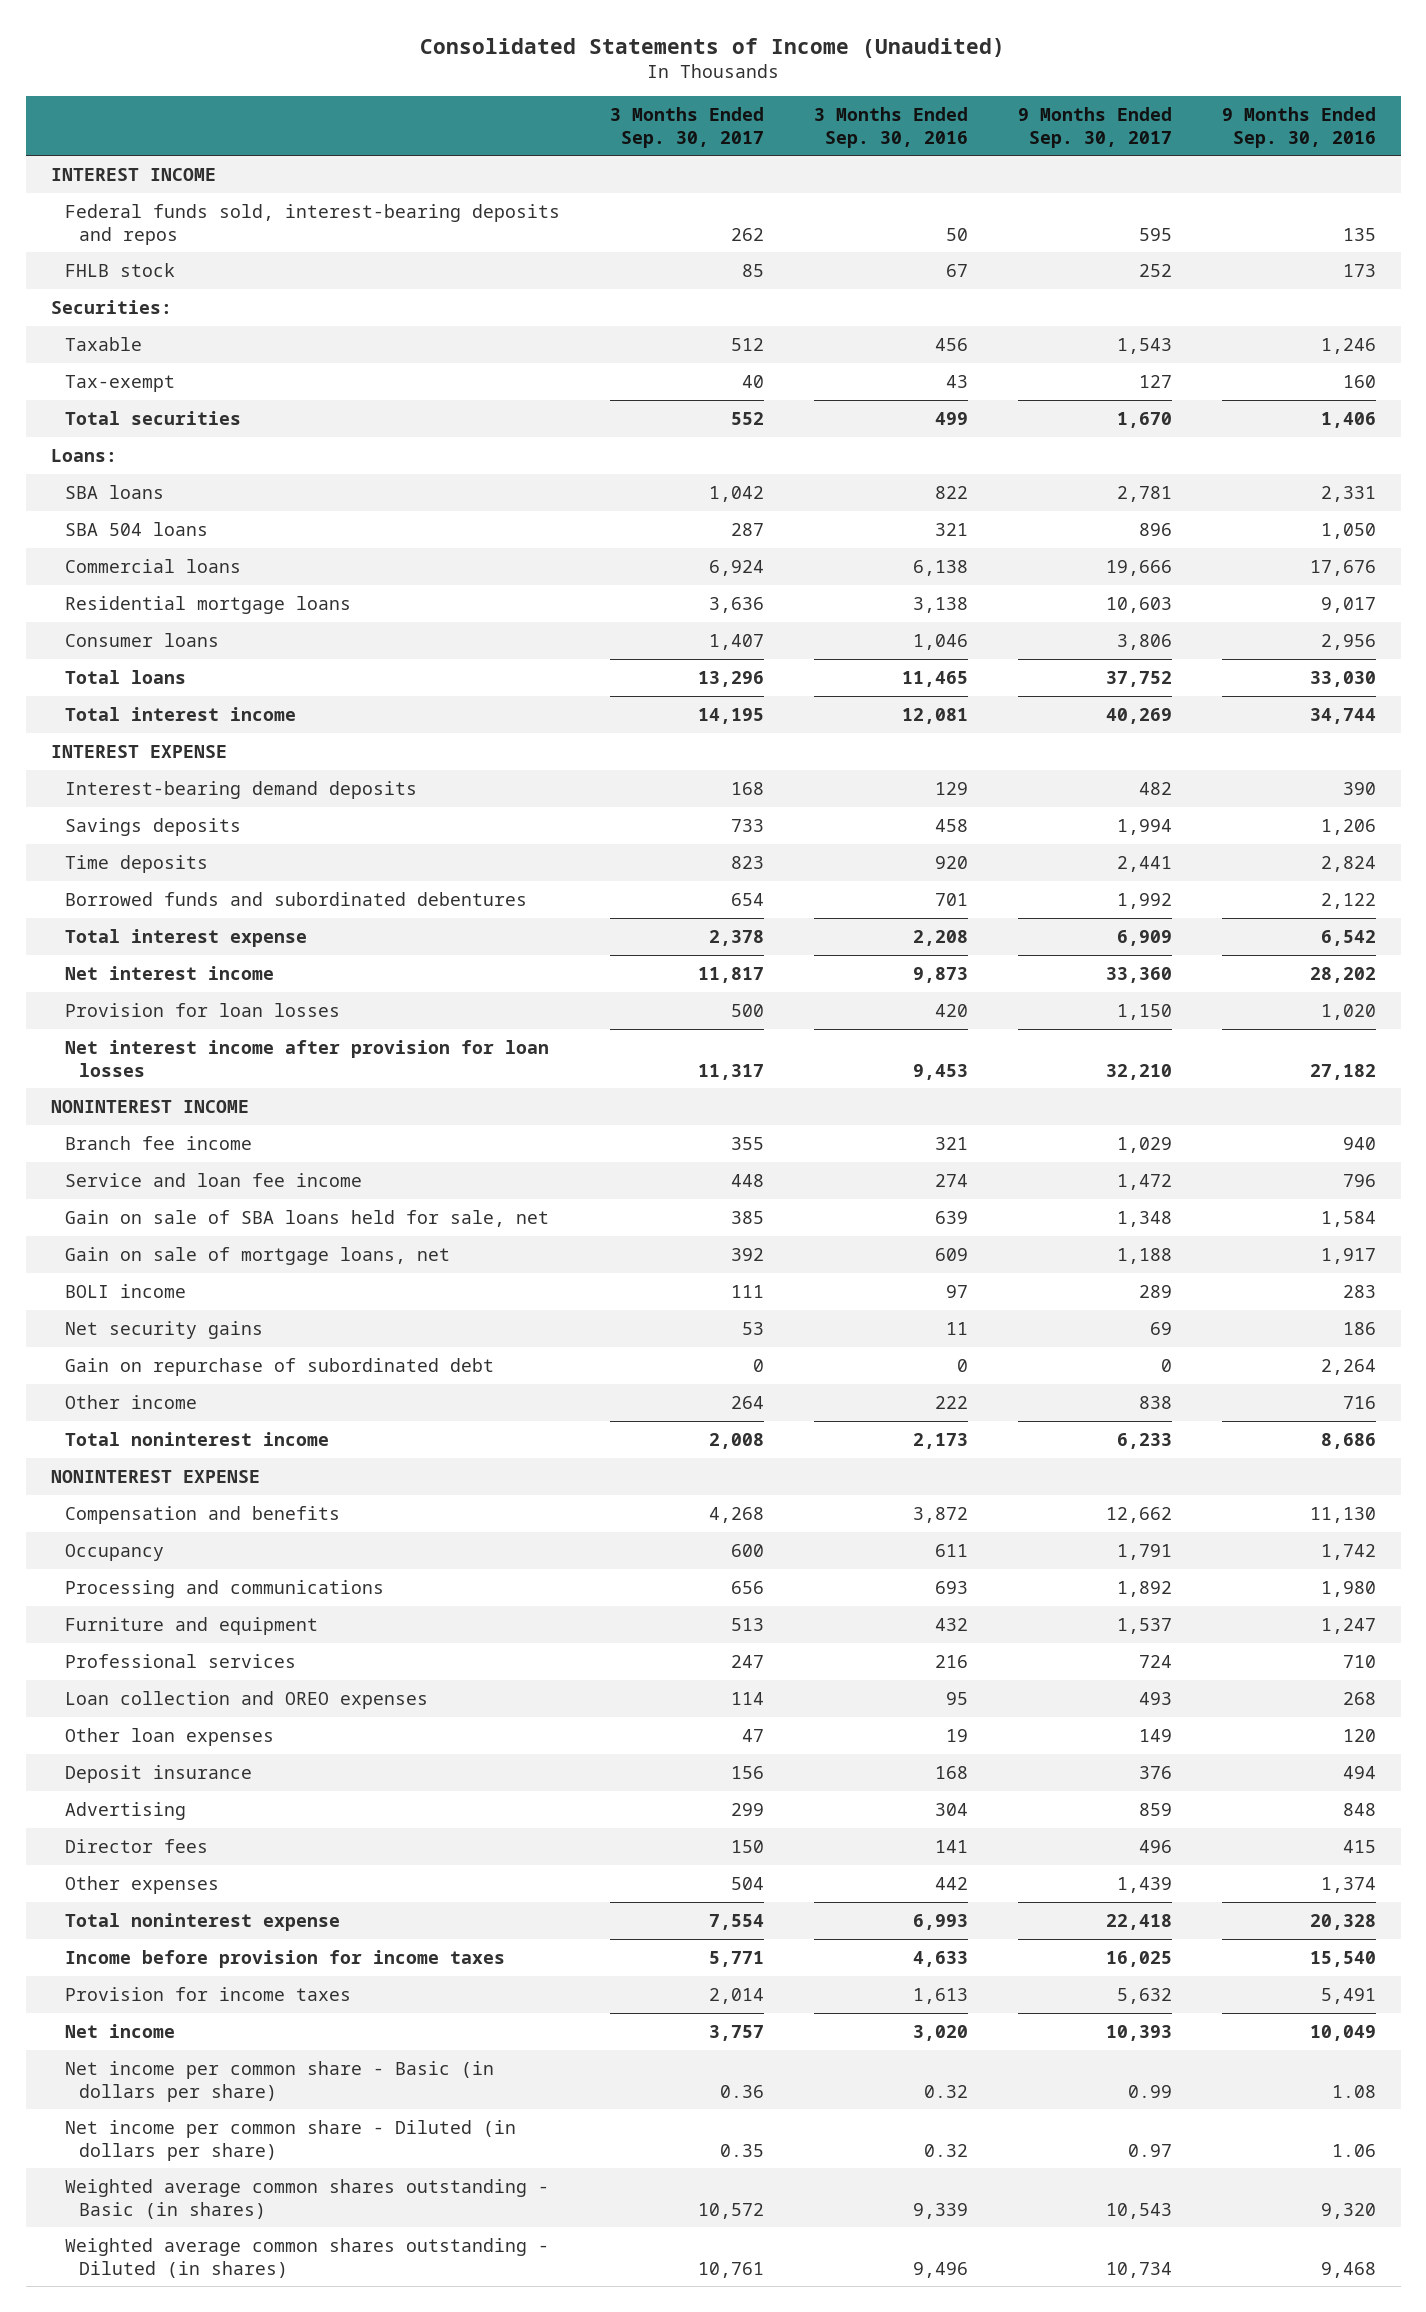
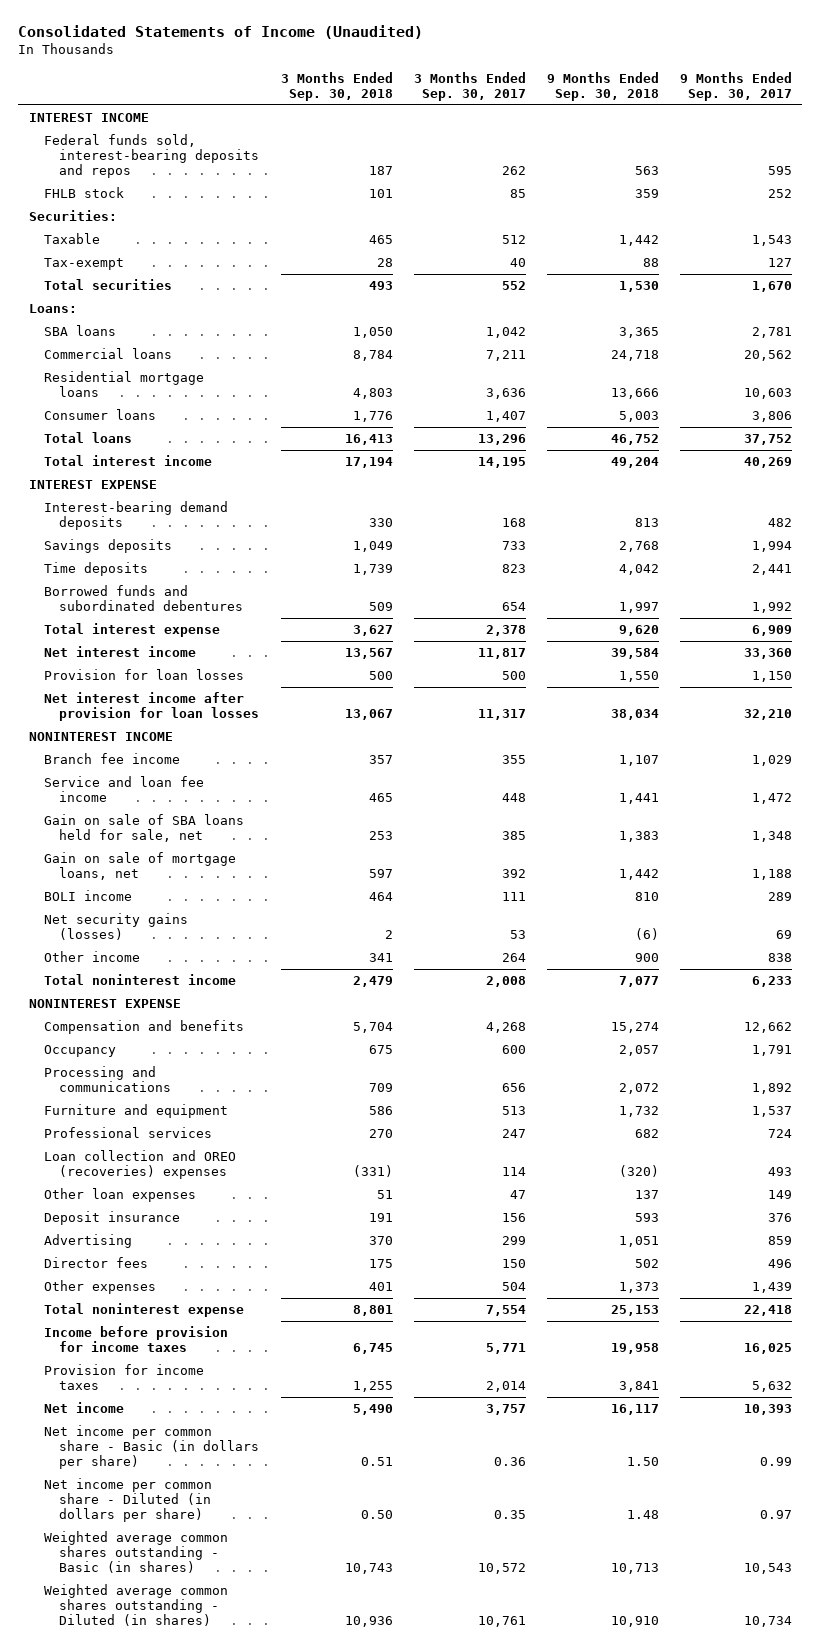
- | 3 Months Ended Sep. 30, 2017 | 3 Months Ended Sep. 30, 2016 | 9 Months Ended Sep. 30, 2017 | 9 Months Ended Sep. 30, 2016
+ | 3 Months Ended Sep. 30, 2018 | 3 Months Ended Sep. 30, 2017 | 9 Months Ended Sep. 30, 2018 | 9 Months Ended Sep. 30, 2017
- SBA 504 loans | 287 | 321 | 896 | 1,050
- Commercial loans | 6,924 | 6,138 | 19,666 | 17,676
+ Commercial loans | 8,784 | 7,211 | 24,718 | 20,562
- Net security gains | 53 | 11 | 69 | 186
- Gain on repurchase of subordinated debt | 0 | 0 | 0 | 2,264
+ Net security gains (losses) | 2 | 53 | (6) | 69
- Loan collection and OREO expenses | 114 | 95 | 493 | 268
+ Loan collection and OREO (recoveries) expenses | (331) | 114 | (320) | 493

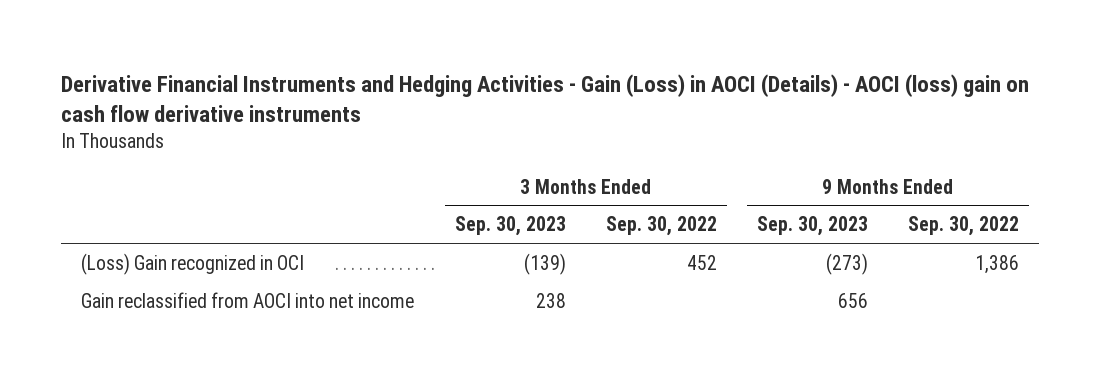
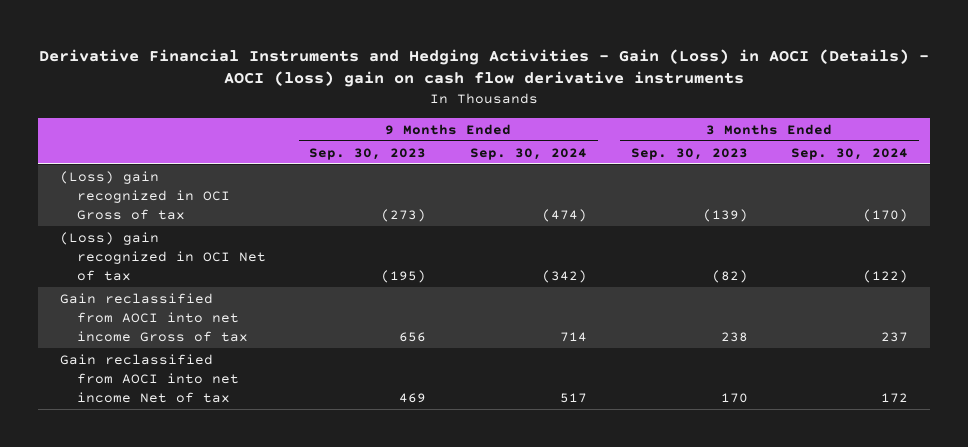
- | 3 Months Ended Sep. 30, 2023 | 3 Months Ended Sep. 30, 2022 | 9 Months Ended Sep. 30, 2023 | 9 Months Ended Sep. 30, 2022
+ | 9 Months Ended Sep. 30, 2023 | 9 Months Ended Sep. 30, 2024 | 3 Months Ended Sep. 30, 2023 | 3 Months Ended Sep. 30, 2024
- (Loss) Gain recognized in OCI | (139) | 452 | (273) | 1,386
- Gain reclassified from AOCI into net income | 238 | | 656 |
+ (Loss) gain recognized in OCI Gross of tax | (273) | (474) | (139) | (170)
+ (Loss) gain recognized in OCI Net of tax | (195) | (342) | (82) | (122)
+ Gain reclassified from AOCI into net income Gross of tax | 656 | 714 | 238 | 237
+ Gain reclassified from AOCI into net income Net of tax | 469 | 517 | 170 | 172

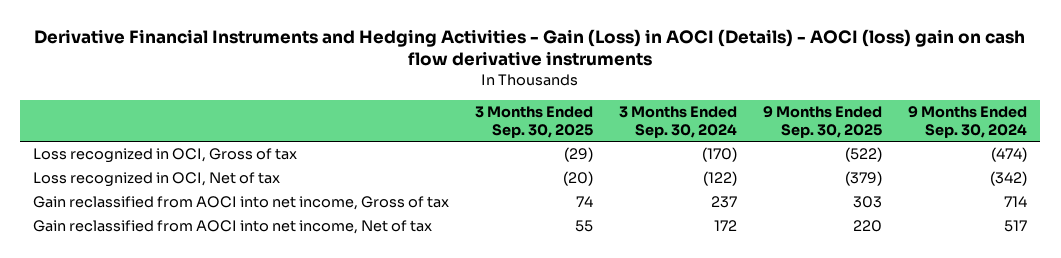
- | 9 Months Ended Sep. 30, 2023 | 9 Months Ended Sep. 30, 2024 | 3 Months Ended Sep. 30, 2023 | 3 Months Ended Sep. 30, 2024
+ | 3 Months Ended Sep. 30, 2025 | 3 Months Ended Sep. 30, 2024 | 9 Months Ended Sep. 30, 2025 | 9 Months Ended Sep. 30, 2024
- (Loss) gain recognized in OCI Gross of tax | (273) | (474) | (139) | (170)
- (Loss) gain recognized in OCI Net of tax | (195) | (342) | (82) | (122)
- Gain reclassified from AOCI into net income Gross of tax | 656 | 714 | 238 | 237
- Gain reclassified from AOCI into net income Net of tax | 469 | 517 | 170 | 172
+ Loss recognized in OCI, Gross of tax | (29) | (170) | (522) | (474)
+ Loss recognized in OCI, Net of tax | (20) | (122) | (379) | (342)
+ Gain reclassified from AOCI into net income, Gross of tax | 74 | 237 | 303 | 714
+ Gain reclassified from AOCI into net income, Net of tax | 55 | 172 | 220 | 517

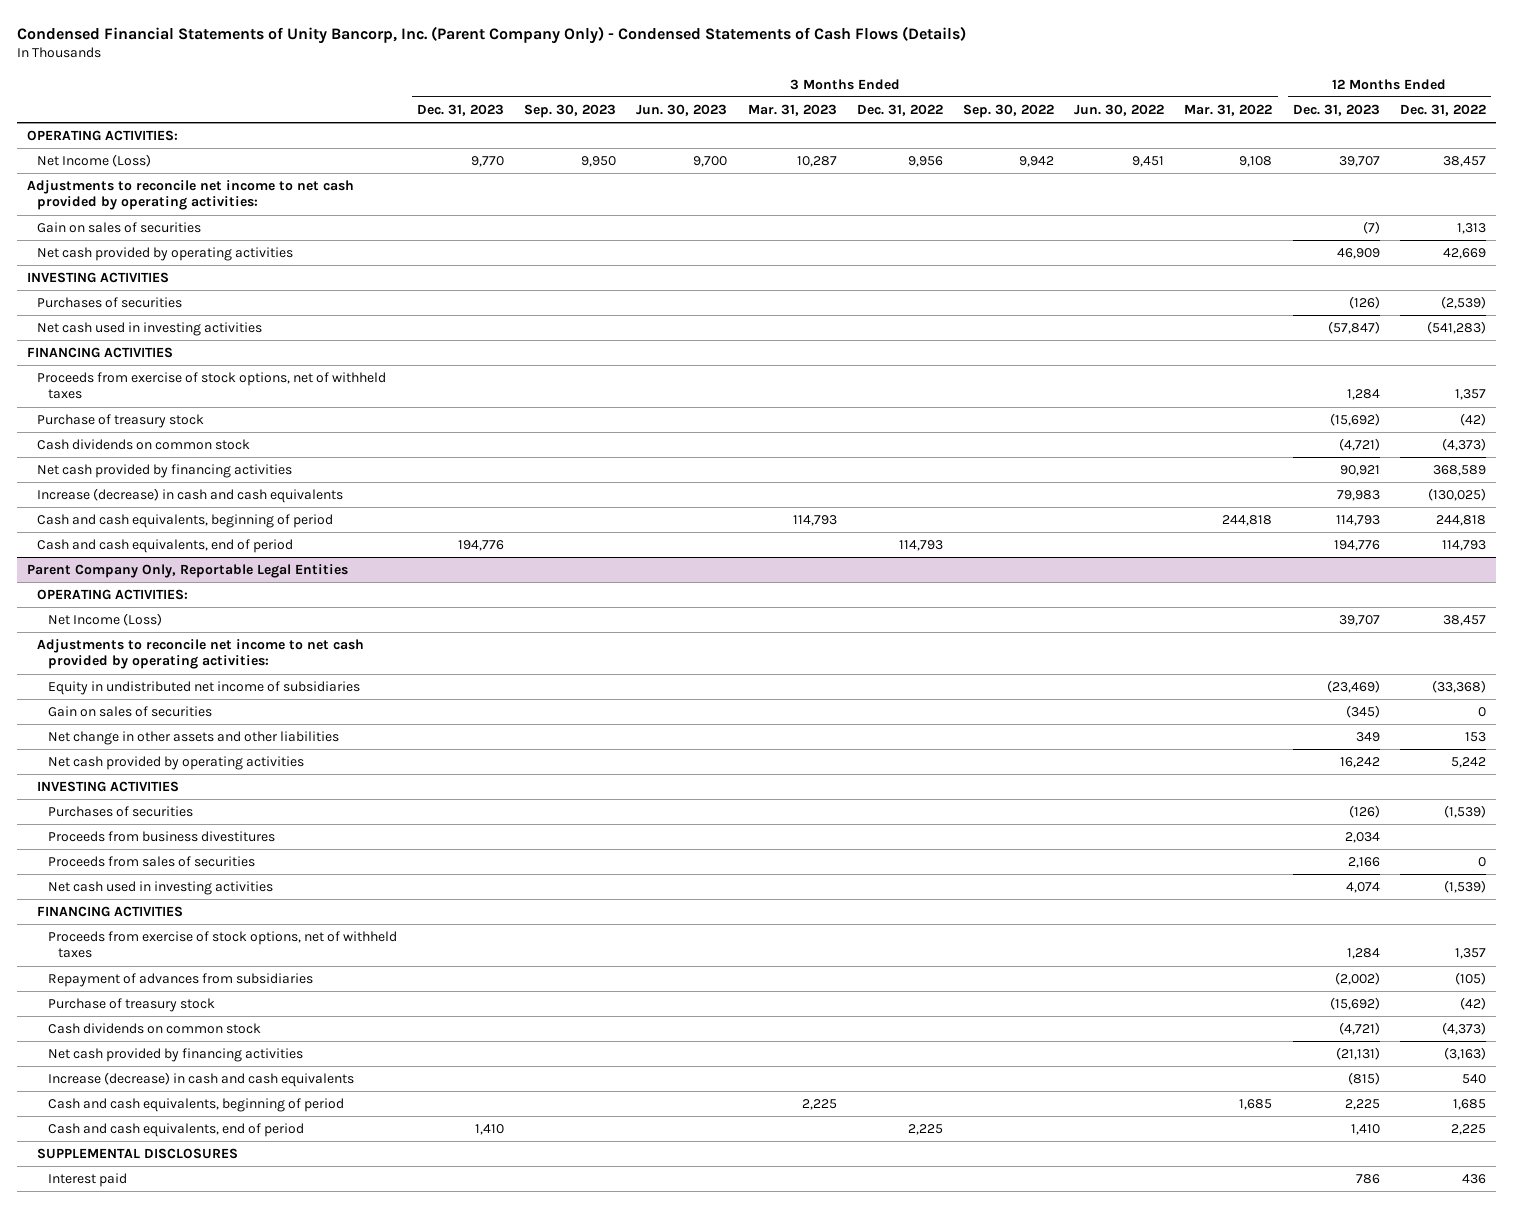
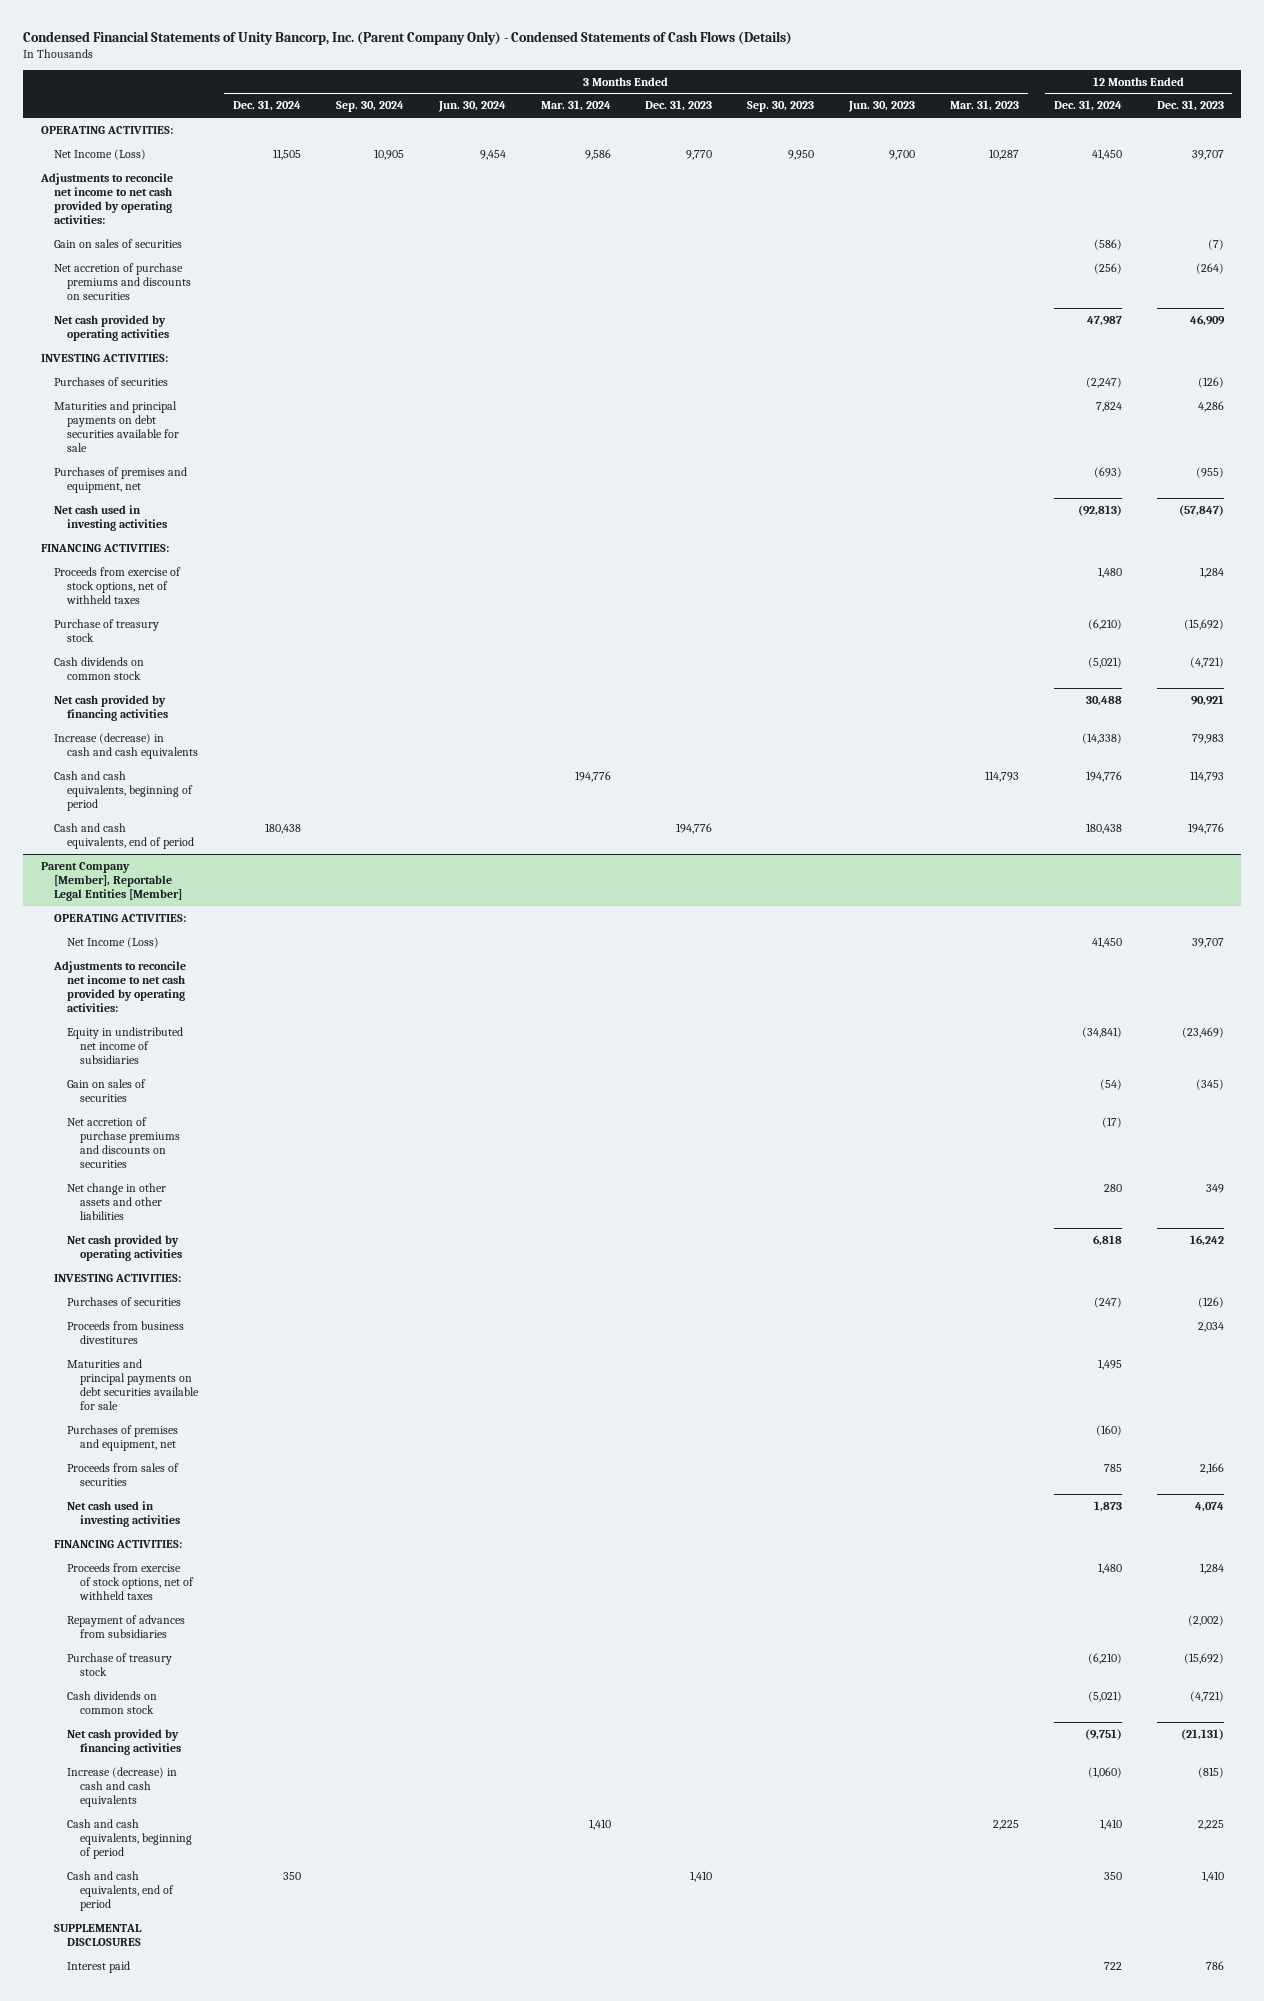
- | 3 Months Ended Dec. 31, 2023 | 3 Months Ended Sep. 30, 2023 | 3 Months Ended Jun. 30, 2023 | 3 Months Ended Mar. 31, 2023 | 3 Months Ended Dec. 31, 2022 | 3 Months Ended Sep. 30, 2022 | 3 Months Ended Jun. 30, 2022 | 3 Months Ended Mar. 31, 2022 | 12 Months Ended Dec. 31, 2023 | 12 Months Ended Dec. 31, 2022
+ | 3 Months Ended Dec. 31, 2024 | 3 Months Ended Sep. 30, 2024 | 3 Months Ended Jun. 30, 2024 | 3 Months Ended Mar. 31, 2024 | 3 Months Ended Dec. 31, 2023 | 3 Months Ended Sep. 30, 2023 | 3 Months Ended Jun. 30, 2023 | 3 Months Ended Mar. 31, 2023 | 12 Months Ended Dec. 31, 2024 | 12 Months Ended Dec. 31, 2023
+ Net accretion of purchase premiums and discounts on securities | | | | | | | | | (256) | (264)
- INVESTING ACTIVITIES
+ INVESTING ACTIVITIES:
+ Maturities and principal payments on debt securities available for sale | | | | | | | | | 7,824 | 4,286
+ Purchases of premises and equipment, net | | | | | | | | | (693) | (955)
- FINANCING ACTIVITIES
+ FINANCING ACTIVITIES:
- Parent Company Only, Reportable Legal Entities
+ Parent Company [Member], Reportable Legal Entities [Member]
+ Net accretion of purchase premiums and discounts on securities | | | | | | | | | (17) |
- INVESTING ACTIVITIES
+ INVESTING ACTIVITIES:
+ Maturities and principal payments on debt securities available for sale | | | | | | | | | 1,495 |
+ Purchases of premises and equipment, net | | | | | | | | | (160) |
- FINANCING ACTIVITIES
+ FINANCING ACTIVITIES:

